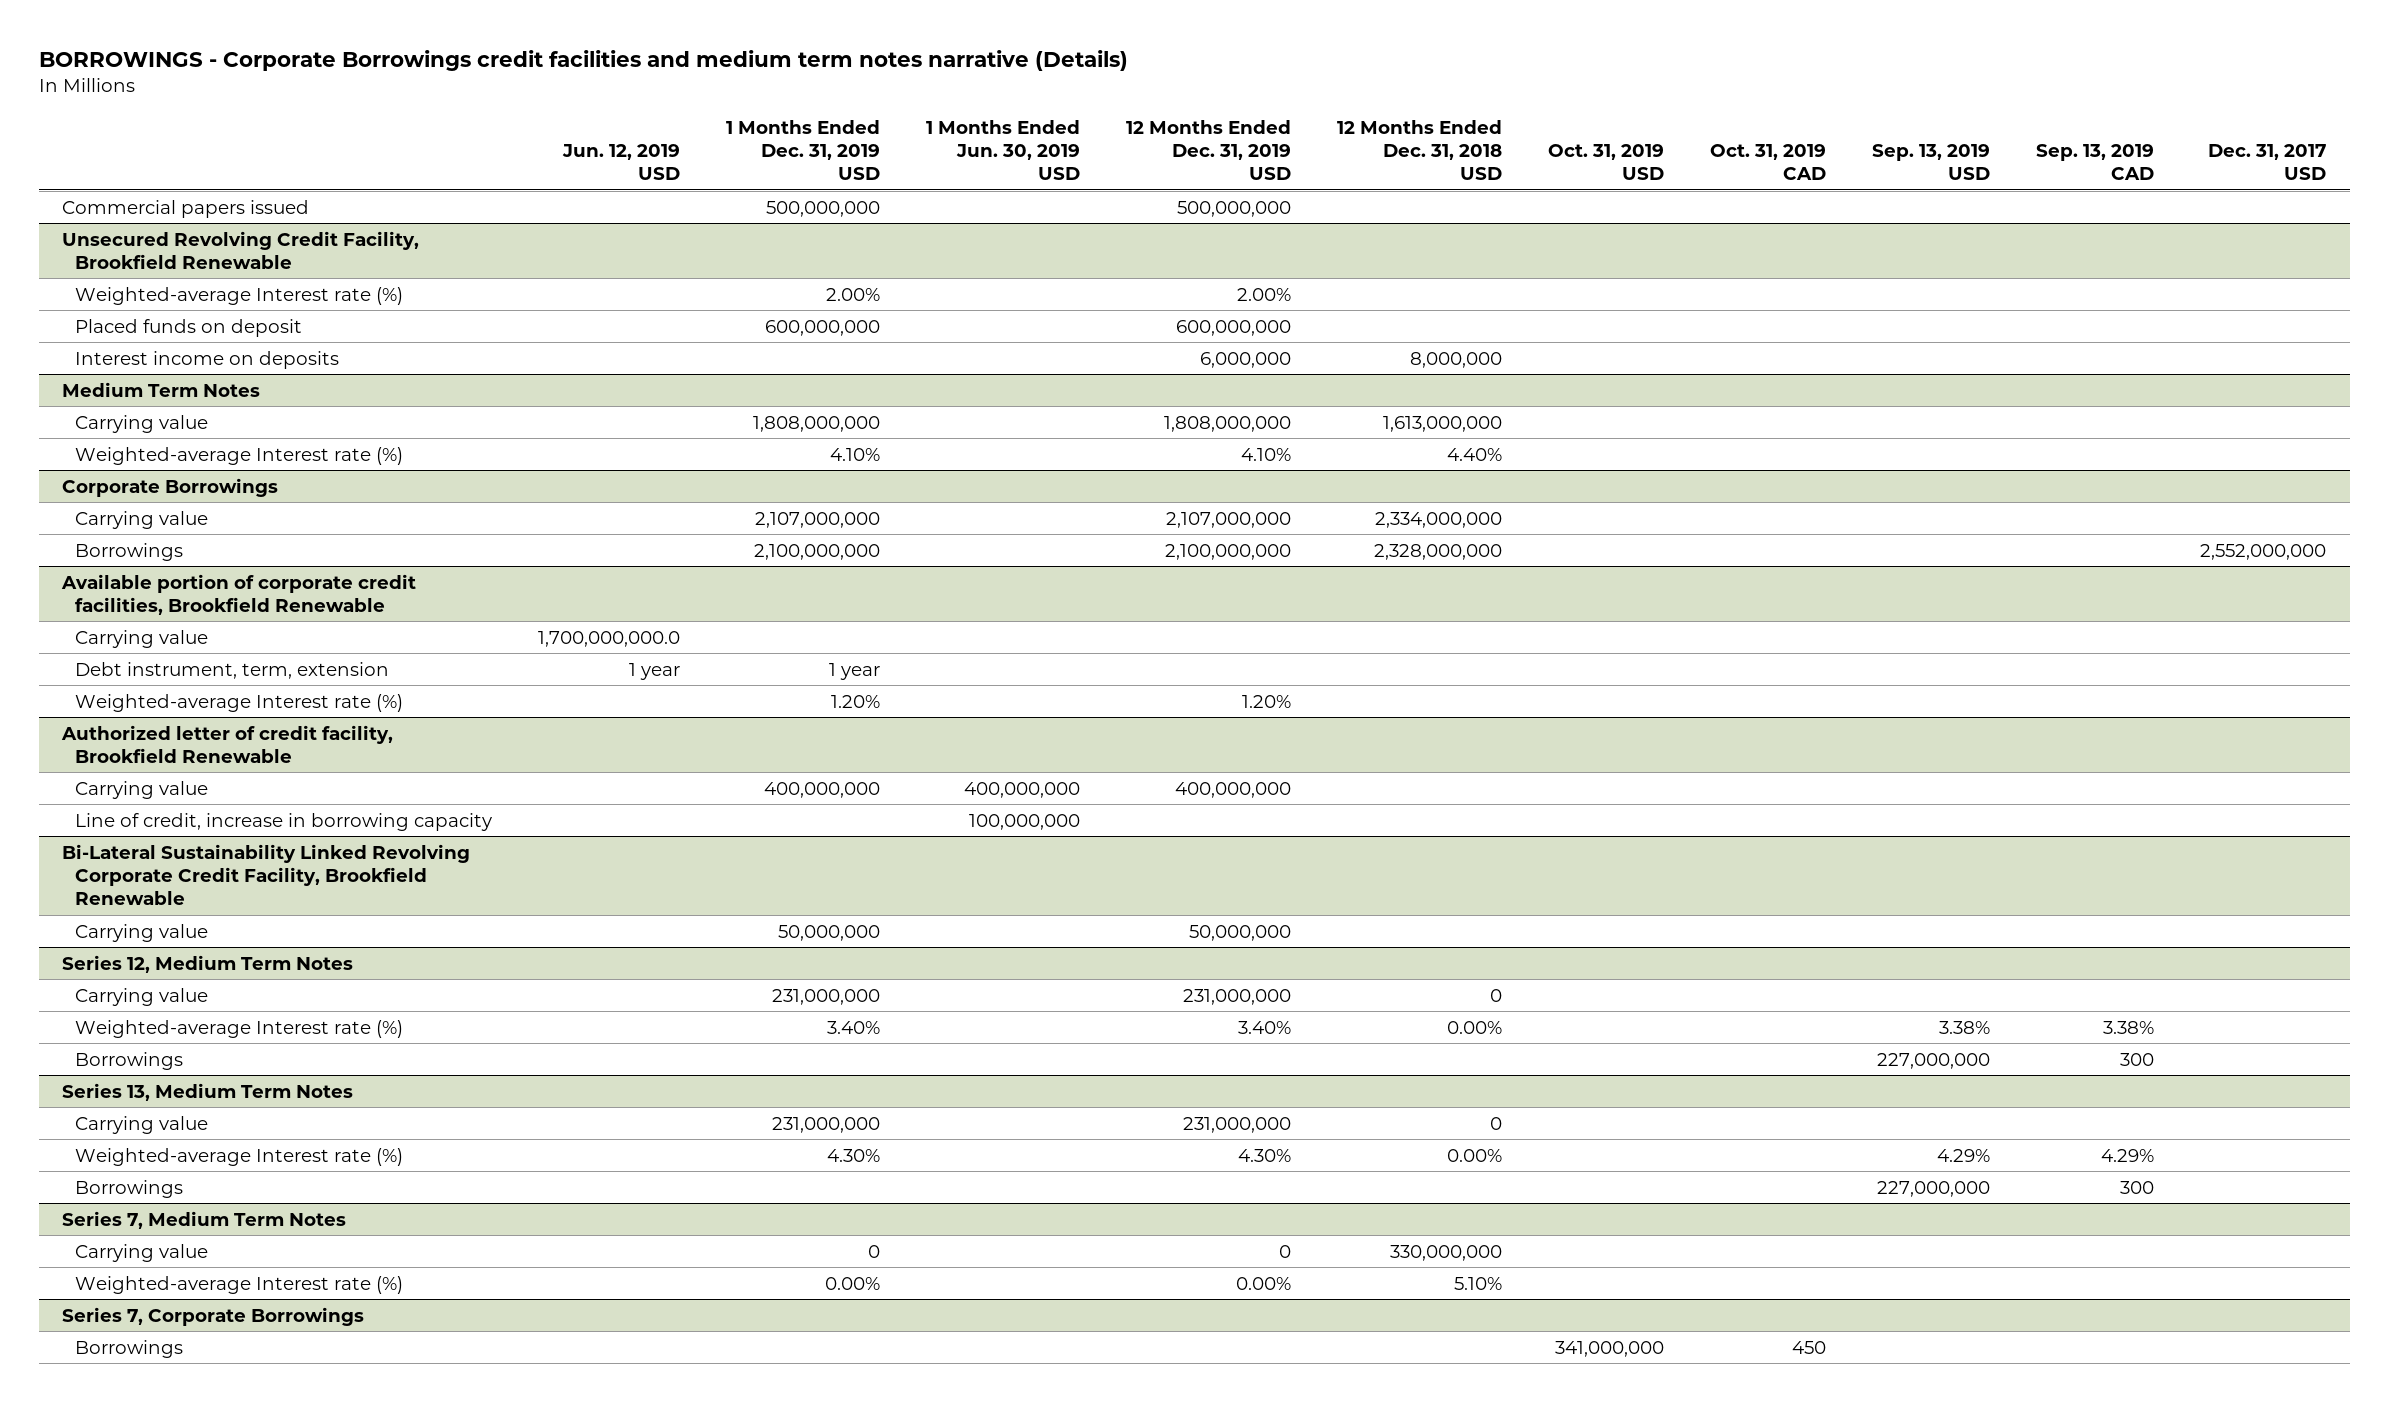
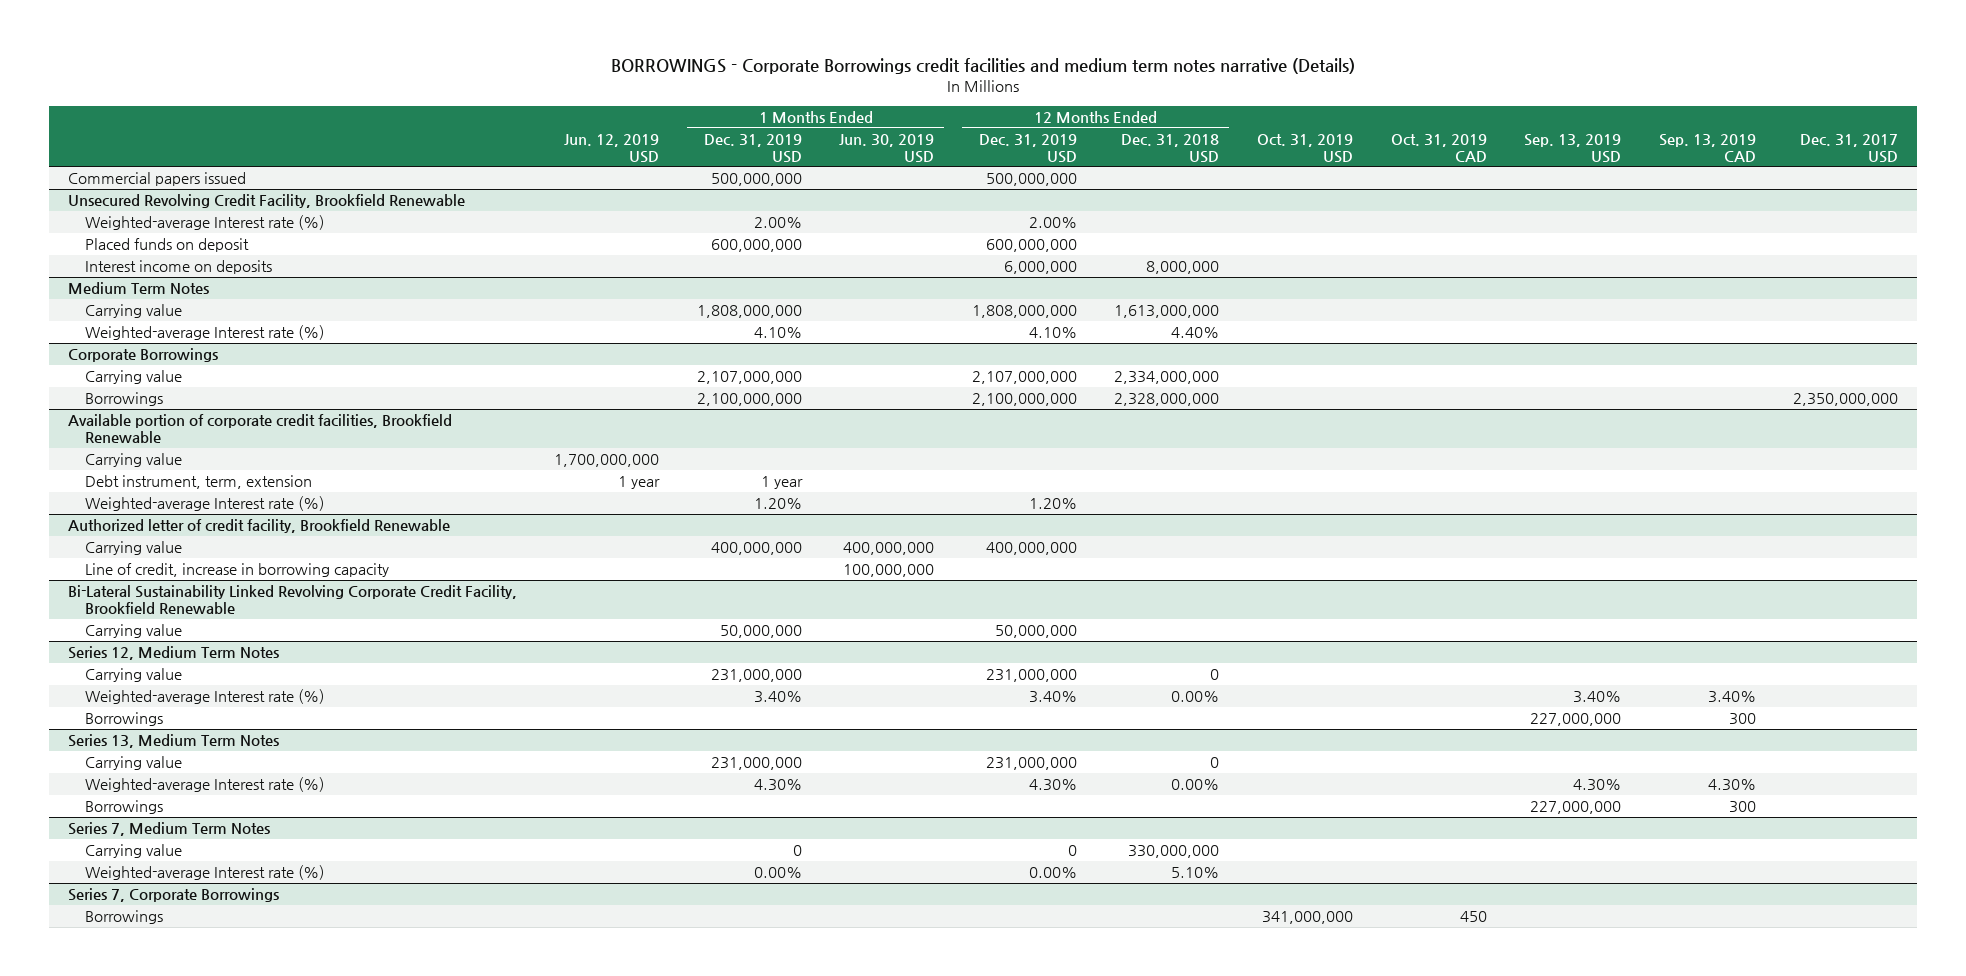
@ Corporate Borrowings
- Borrowings | | 2,100,000,000 | | 2,100,000,000 | 2,328,000,000 | | | | | 2,552,000,000
+ Borrowings | | 2,100,000,000 | | 2,100,000,000 | 2,328,000,000 | | | | | 2,350,000,000
@ Available portion of corporate credit facilities, Brookfield Renewable
- Carrying value | 1,700,000,000.0 | | | | | | | | |
+ Carrying value | 1,700,000,000 | | | | | | | | |
@ Series 12, Medium Term Notes
- Weighted-average Interest rate (%) | | 3.40% | | 3.40% | 0.00% | | | 3.38% | 3.38% |
+ Weighted-average Interest rate (%) | | 3.40% | | 3.40% | 0.00% | | | 3.40% | 3.40% |
@ Series 13, Medium Term Notes
- Weighted-average Interest rate (%) | | 4.30% | | 4.30% | 0.00% | | | 4.29% | 4.29% |
+ Weighted-average Interest rate (%) | | 4.30% | | 4.30% | 0.00% | | | 4.30% | 4.30% |

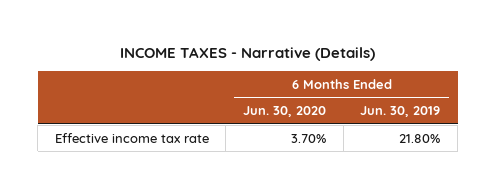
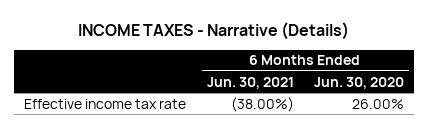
- | 6 Months Ended Jun. 30, 2020 | 6 Months Ended Jun. 30, 2019
+ | 6 Months Ended Jun. 30, 2021 | 6 Months Ended Jun. 30, 2020
- Effective income tax rate | 3.70% | 21.80%
+ Effective income tax rate | (38.00%) | 26.00%

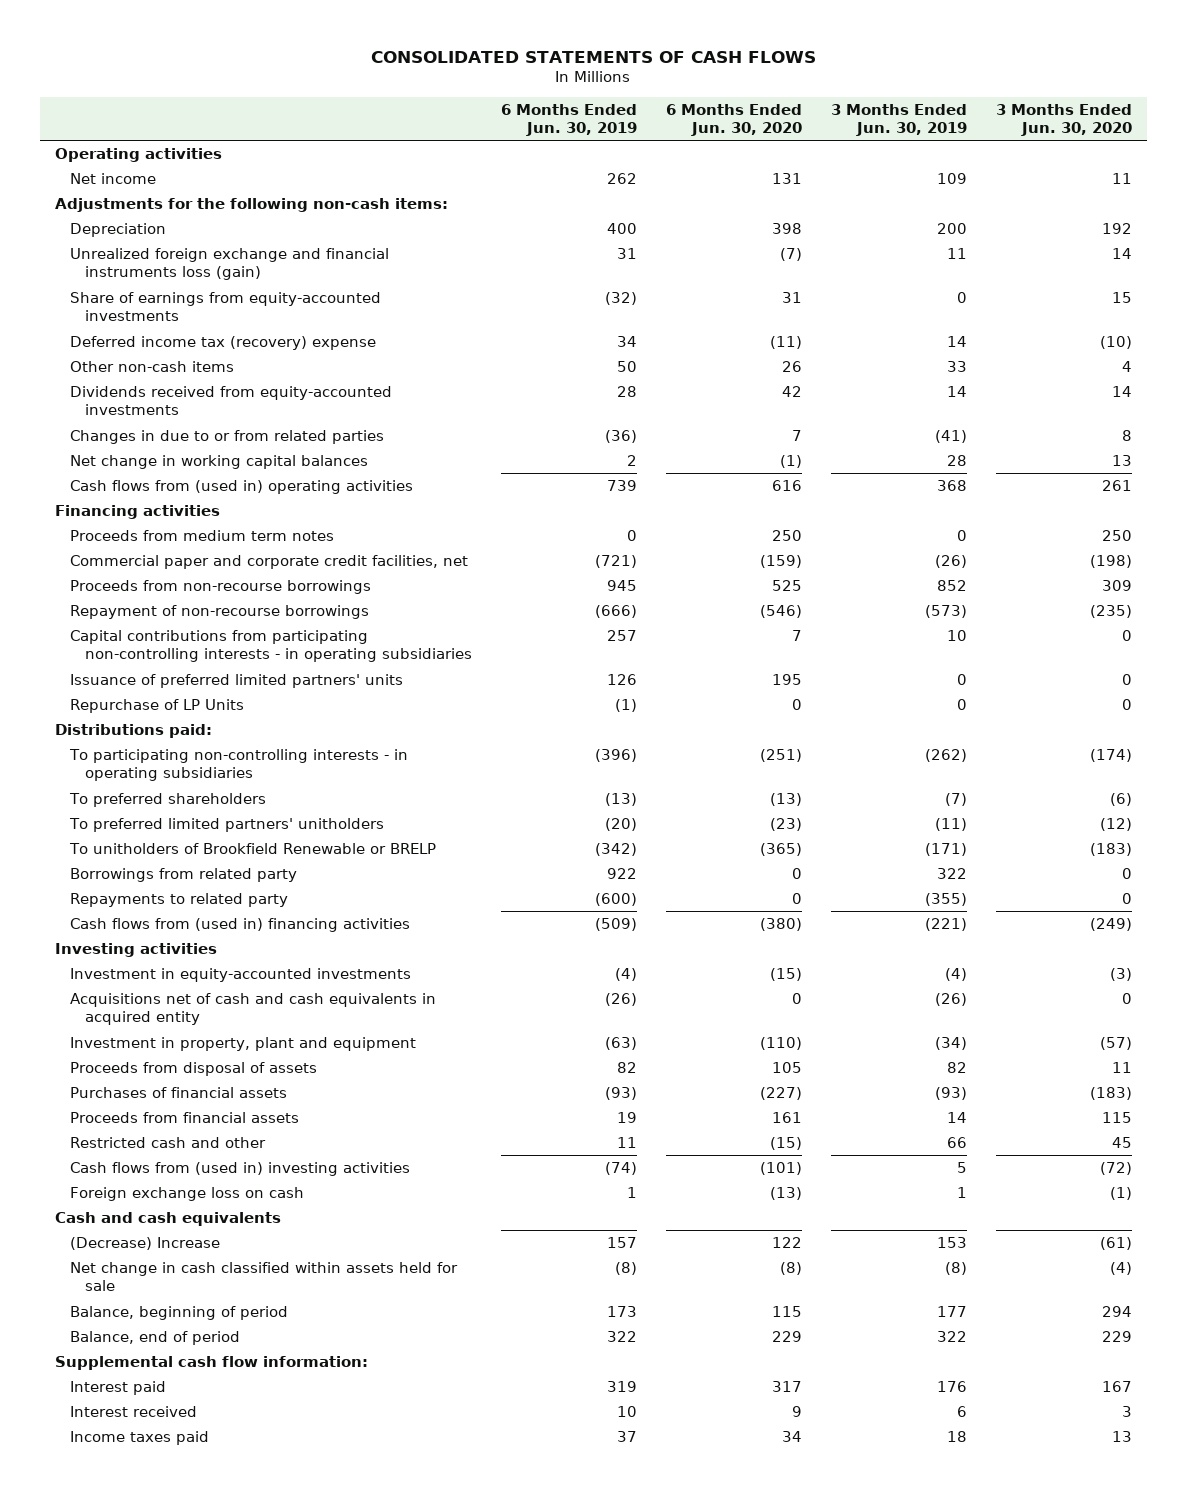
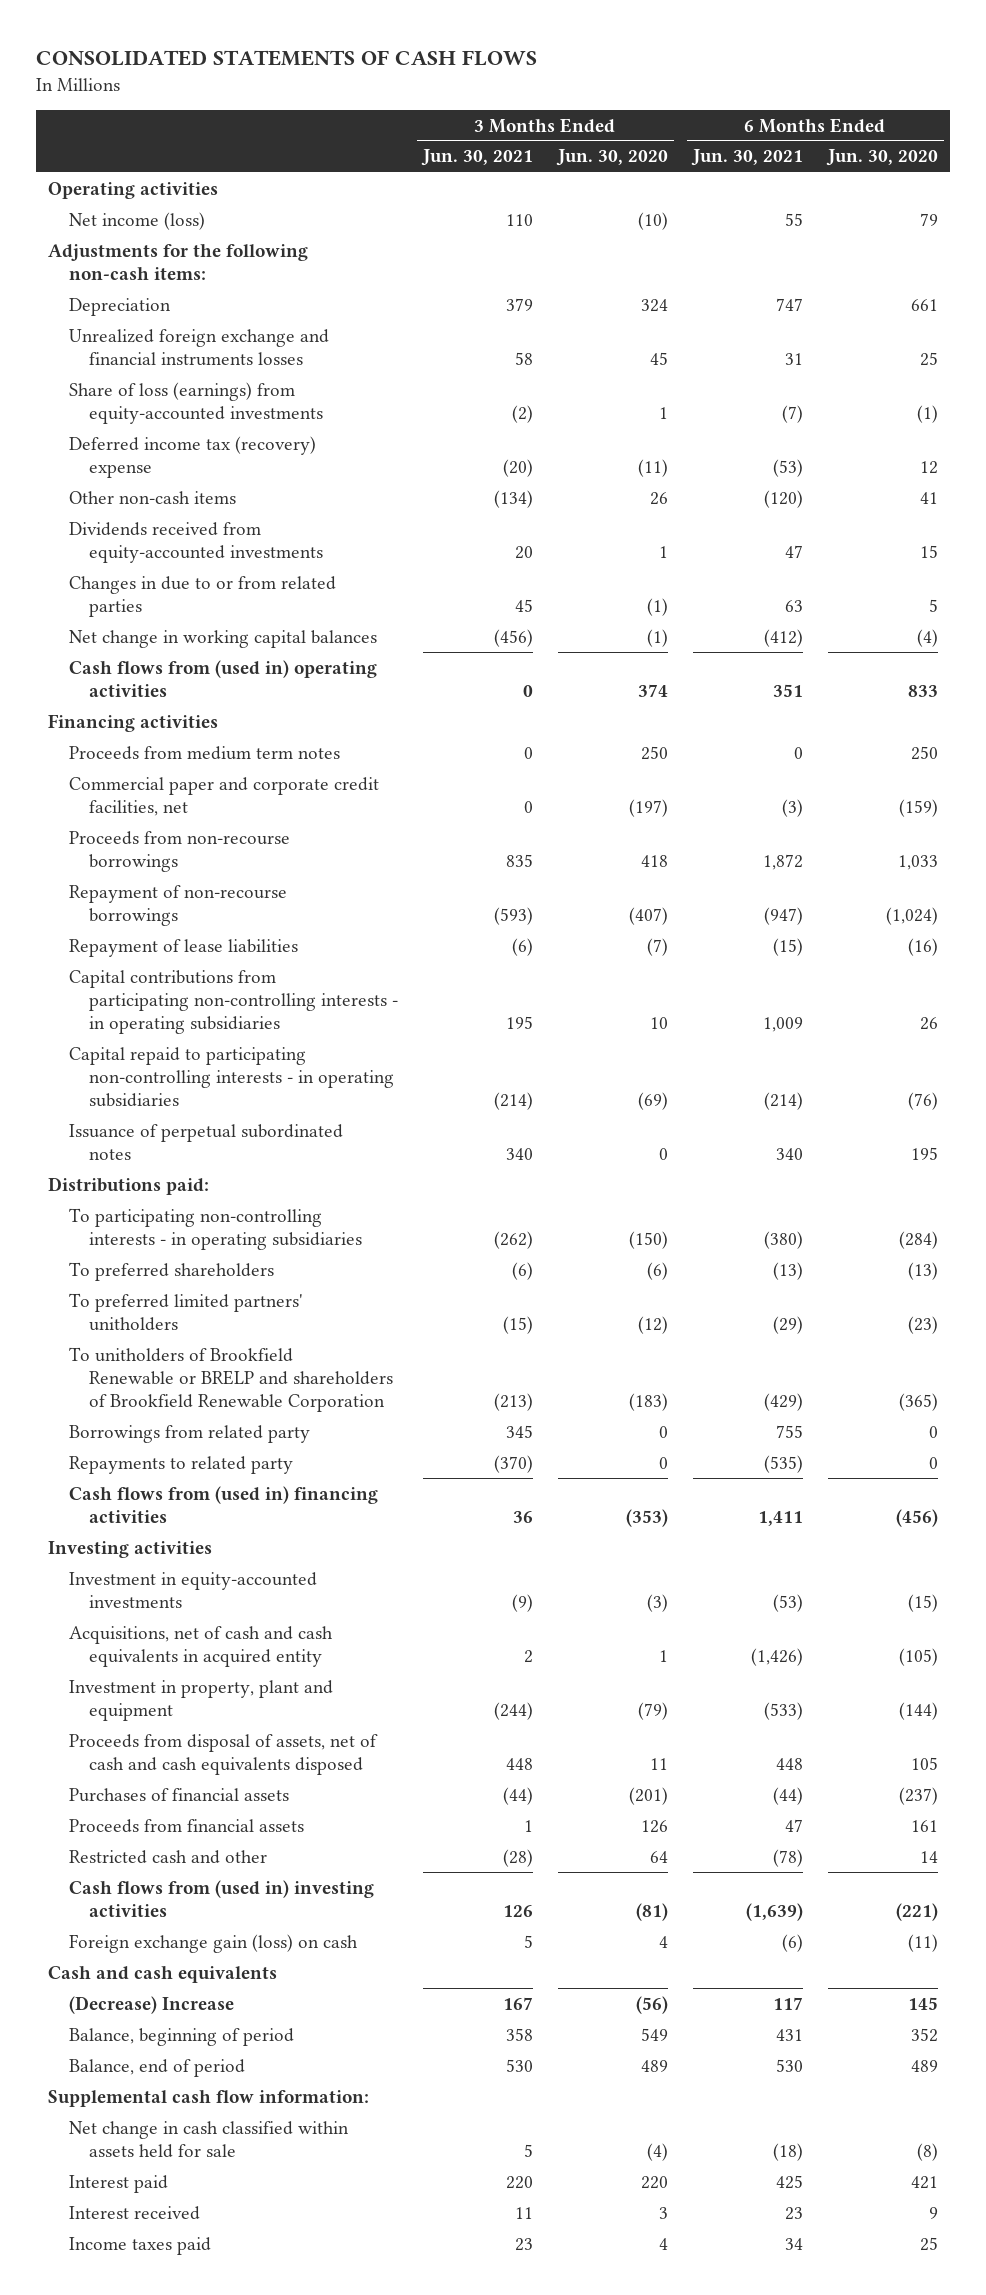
- | 6 Months Ended Jun. 30, 2019 | 6 Months Ended Jun. 30, 2020 | 3 Months Ended Jun. 30, 2019 | 3 Months Ended Jun. 30, 2020
+ | 3 Months Ended Jun. 30, 2021 | 3 Months Ended Jun. 30, 2020 | 6 Months Ended Jun. 30, 2021 | 6 Months Ended Jun. 30, 2020
- Net income | 262 | 131 | 109 | 11
+ Net income (loss) | 110 | (10) | 55 | 79
- Depreciation | 400 | 398 | 200 | 192
- Unrealized foreign exchange and financial instruments loss (gain) | 31 | (7) | 11 | 14
- Share of earnings from equity-accounted investments | (32) | 31 | 0 | 15
- Deferred income tax (recovery) expense | 34 | (11) | 14 | (10)
- Other non-cash items | 50 | 26 | 33 | 4
- Dividends received from equity-accounted investments | 28 | 42 | 14 | 14
- Changes in due to or from related parties | (36) | 7 | (41) | 8
- Net change in working capital balances | 2 | (1) | 28 | 13
- Cash flows from (used in) operating activities | 739 | 616 | 368 | 261
+ Depreciation | 379 | 324 | 747 | 661
+ Unrealized foreign exchange and financial instruments losses | 58 | 45 | 31 | 25
+ Share of loss (earnings) from equity-accounted investments | (2) | 1 | (7) | (1)
+ Deferred income tax (recovery) expense | (20) | (11) | (53) | 12
+ Other non-cash items | (134) | 26 | (120) | 41
+ Dividends received from equity-accounted investments | 20 | 1 | 47 | 15
+ Changes in due to or from related parties | 45 | (1) | 63 | 5
+ Net change in working capital balances | (456) | (1) | (412) | (4)
+ Cash flows from (used in) operating activities | 0 | 374 | 351 | 833
- Commercial paper and corporate credit facilities, net | (721) | (159) | (26) | (198)
- Proceeds from non-recourse borrowings | 945 | 525 | 852 | 309
- Repayment of non-recourse borrowings | (666) | (546) | (573) | (235)
- Capital contributions from participating non-controlling interests - in operating subsidiaries | 257 | 7 | 10 | 0
- Issuance of preferred limited partners' units | 126 | 195 | 0 | 0
- Repurchase of LP Units | (1) | 0 | 0 | 0
+ Commercial paper and corporate credit facilities, net | 0 | (197) | (3) | (159)
+ Proceeds from non-recourse borrowings | 835 | 418 | 1,872 | 1,033
+ Repayment of non-recourse borrowings | (593) | (407) | (947) | (1,024)
+ Repayment of lease liabilities | (6) | (7) | (15) | (16)
+ Capital contributions from participating non-controlling interests - in operating subsidiaries | 195 | 10 | 1,009 | 26
+ Capital repaid to participating non-controlling interests - in operating subsidiaries | (214) | (69) | (214) | (76)
+ Issuance of perpetual subordinated notes | 340 | 0 | 340 | 195
- To participating non-controlling interests - in operating subsidiaries | (396) | (251) | (262) | (174)
+ To participating non-controlling interests - in operating subsidiaries | (262) | (150) | (380) | (284)
- To unitholders of Brookfield Renewable or BRELP | (342) | (365) | (171) | (183)
+ To unitholders of Brookfield Renewable or BRELP and shareholders of Brookfield Renewable Corporation | (213) | (183) | (429) | (365)
- Cash flows from (used in) financing activities | (509) | (380) | (221) | (249)
+ Cash flows from (used in) financing activities | 36 | (353) | 1,411 | (456)
- Acquisitions net of cash and cash equivalents in acquired entity | (26) | 0 | (26) | 0
- Investment in property, plant and equipment | (63) | (110) | (34) | (57)
- Proceeds from disposal of assets | 82 | 105 | 82 | 11
- Purchases of financial assets | (93) | (227) | (93) | (183)
- Proceeds from financial assets | 19 | 161 | 14 | 115
- Restricted cash and other | 11 | (15) | 66 | 45
- Cash flows from (used in) investing activities | (74) | (101) | 5 | (72)
- Foreign exchange loss on cash | 1 | (13) | 1 | (1)
+ Acquisitions, net of cash and cash equivalents in acquired entity | 2 | 1 | (1,426) | (105)
+ Investment in property, plant and equipment | (244) | (79) | (533) | (144)
+ Proceeds from disposal of assets, net of cash and cash equivalents disposed | 448 | 11 | 448 | 105
+ Purchases of financial assets | (44) | (201) | (44) | (237)
+ Proceeds from financial assets | 1 | 126 | 47 | 161
+ Restricted cash and other | (28) | 64 | (78) | 14
+ Cash flows from (used in) investing activities | 126 | (81) | (1,639) | (221)
+ Foreign exchange gain (loss) on cash | 5 | 4 | (6) | (11)
- (Decrease) Increase | 157 | 122 | 153 | (61)
- Balance, beginning of period | 173 | 115 | 177 | 294
- Balance, end of period | 322 | 229 | 322 | 229
+ (Decrease) Increase | 167 | (56) | 117 | 145
+ Balance, beginning of period | 358 | 549 | 431 | 352
+ Balance, end of period | 530 | 489 | 530 | 489
- Interest paid | 319 | 317 | 176 | 167
moved down: Net change in cash classified within assets held for sale | 5 | (4) | (18) | (8)
+ Interest paid | 220 | 220 | 425 | 421
- Income taxes paid | 37 | 34 | 18 | 13
+ Income taxes paid | 23 | 4 | 34 | 25

